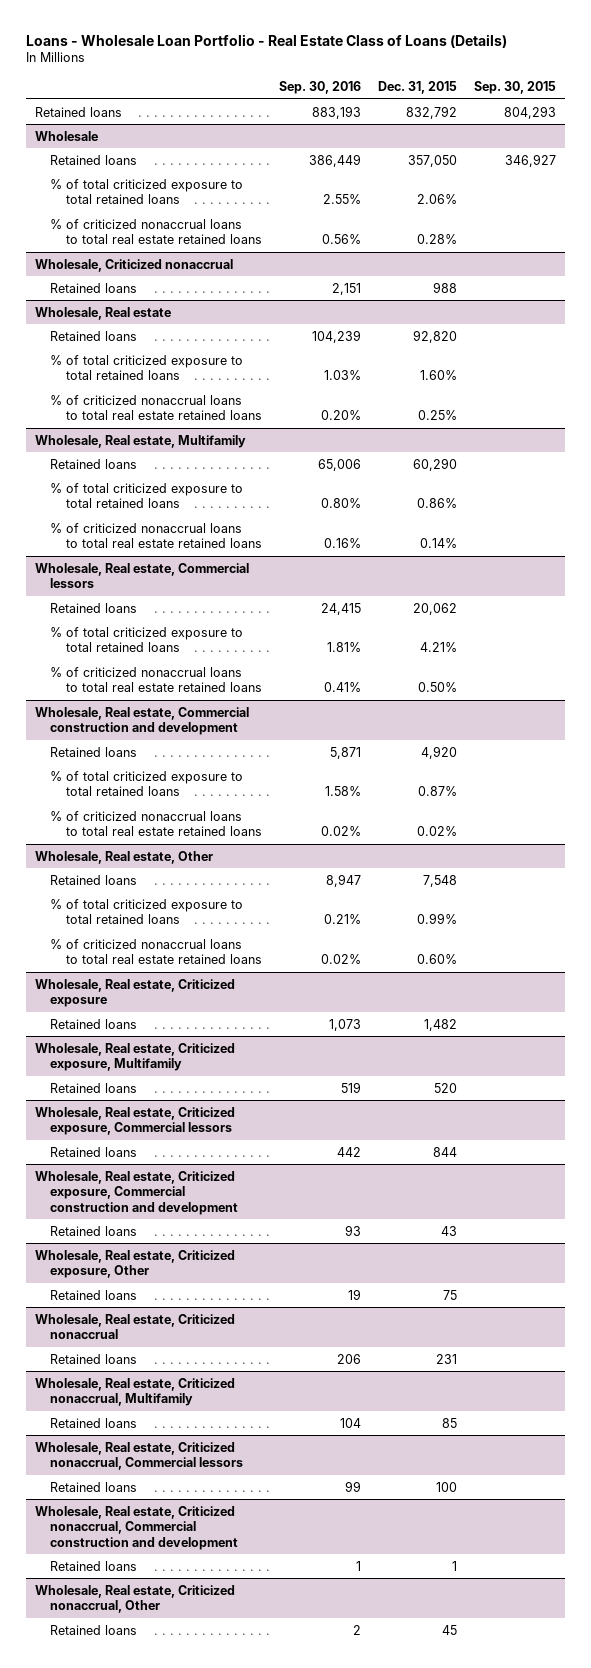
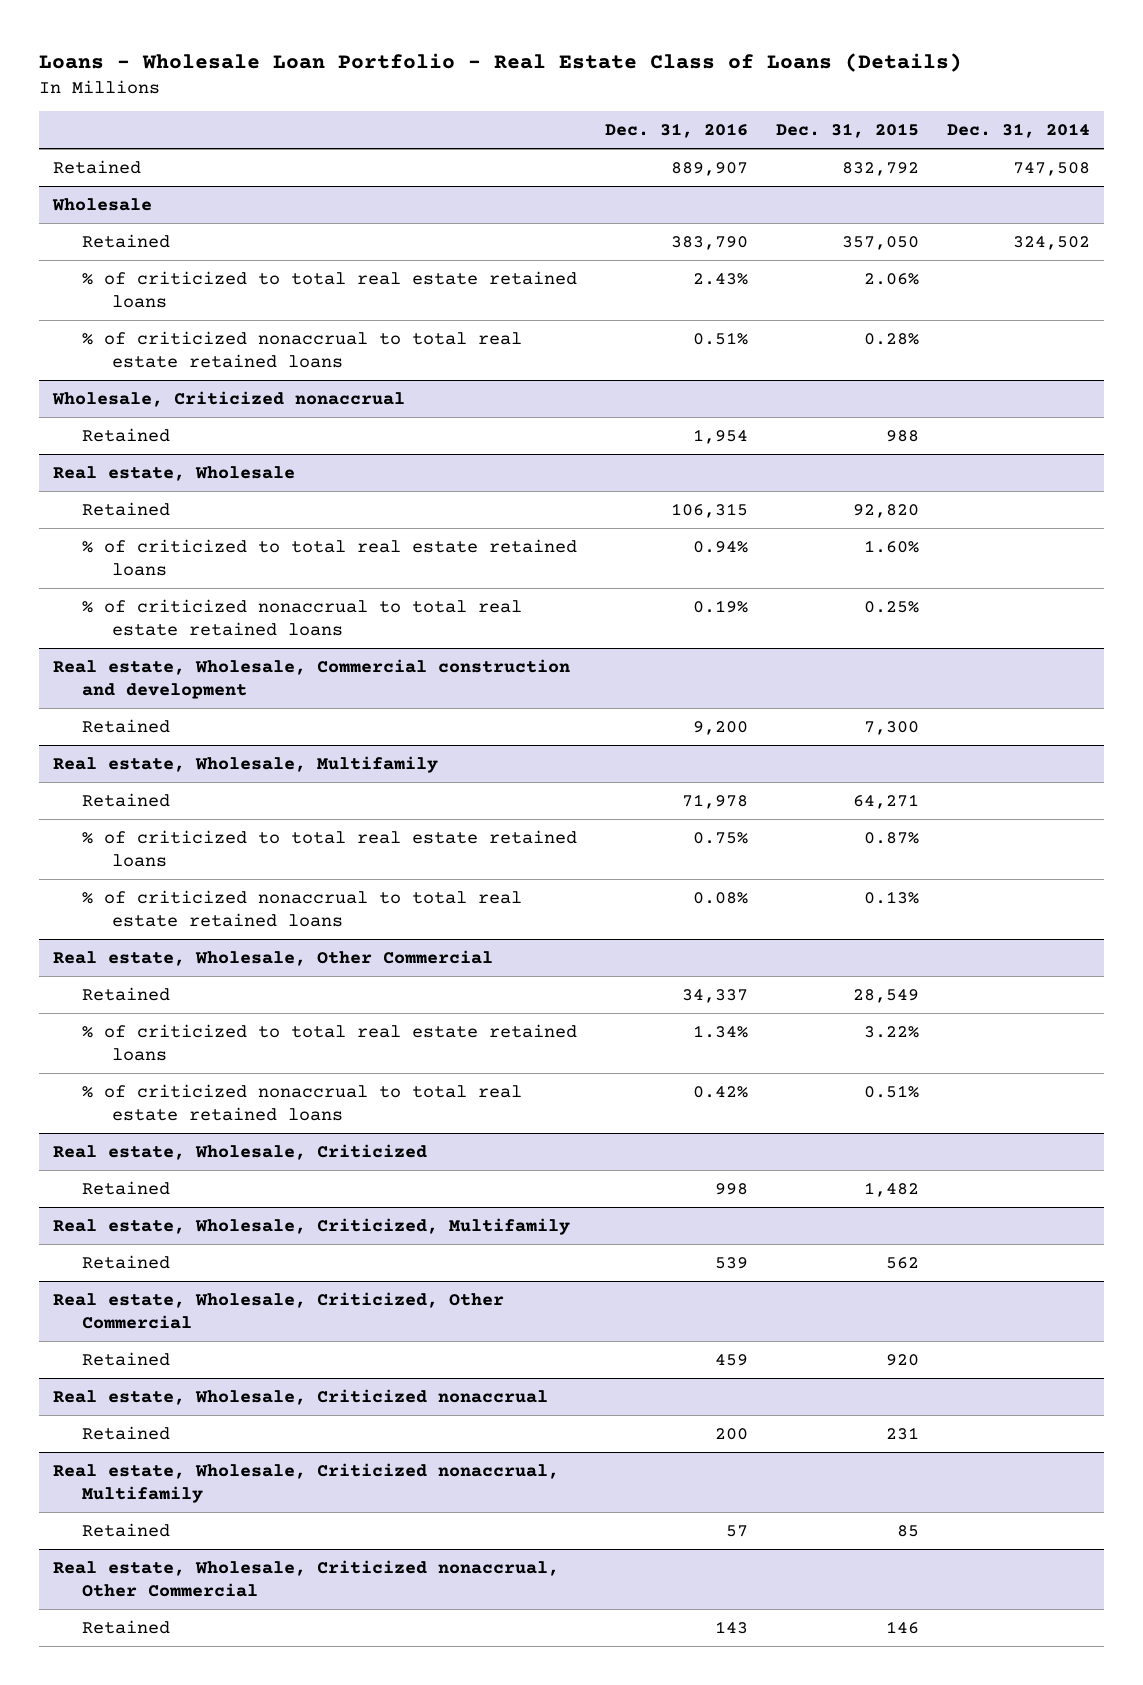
- | Sep. 30, 2016 | Dec. 31, 2015 | Sep. 30, 2015
+ | Dec. 31, 2016 | Dec. 31, 2015 | Dec. 31, 2014
- Retained loans | 883,193 | 832,792 | 804,293
+ Retained | 889,907 | 832,792 | 747,508
@ Wholesale
- Retained loans | 386,449 | 357,050 | 346,927
- % of total criticized exposure to total retained loans | 2.55% | 2.06% |
- % of criticized nonaccrual loans to total real estate retained loans | 0.56% | 0.28% |
+ Retained | 383,790 | 357,050 | 324,502
+ % of criticized to total real estate retained loans | 2.43% | 2.06% |
+ % of criticized nonaccrual to total real estate retained loans | 0.51% | 0.28% |
@ Wholesale, Criticized nonaccrual
- Retained loans | 2,151 | 988 |
- Wholesale, Real estate
- Retained loans | 104,239 | 92,820 |
- % of total criticized exposure to total retained loans | 1.03% | 1.60% |
- % of criticized nonaccrual loans to total real estate retained loans | 0.20% | 0.25% |
- Wholesale, Real estate, Multifamily
- Retained loans | 65,006 | 60,290 |
- % of total criticized exposure to total retained loans | 0.80% | 0.86% |
- % of criticized nonaccrual loans to total real estate retained loans | 0.16% | 0.14% |
- Wholesale, Real estate, Commercial lessors
- Retained loans | 24,415 | 20,062 |
- % of total criticized exposure to total retained loans | 1.81% | 4.21% |
- % of criticized nonaccrual loans to total real estate retained loans | 0.41% | 0.50% |
- Wholesale, Real estate, Commercial construction and development
- Retained loans | 5,871 | 4,920 |
- % of total criticized exposure to total retained loans | 1.58% | 0.87% |
- % of criticized nonaccrual loans to total real estate retained loans | 0.02% | 0.02% |
- Wholesale, Real estate, Other
- Retained loans | 8,947 | 7,548 |
- % of total criticized exposure to total retained loans | 0.21% | 0.99% |
- % of criticized nonaccrual loans to total real estate retained loans | 0.02% | 0.60% |
- Wholesale, Real estate, Criticized exposure
- Retained loans | 1,073 | 1,482 |
- Wholesale, Real estate, Criticized exposure, Multifamily
- Retained loans | 519 | 520 |
- Wholesale, Real estate, Criticized exposure, Commercial lessors
- Retained loans | 442 | 844 |
- Wholesale, Real estate, Criticized exposure, Commercial construction and development
- Retained loans | 93 | 43 |
- Wholesale, Real estate, Criticized exposure, Other
- Retained loans | 19 | 75 |
- Wholesale, Real estate, Criticized nonaccrual
- Retained loans | 206 | 231 |
- Wholesale, Real estate, Criticized nonaccrual, Multifamily
- Retained loans | 104 | 85 |
- Wholesale, Real estate, Criticized nonaccrual, Commercial lessors
- Retained loans | 99 | 100 |
- Wholesale, Real estate, Criticized nonaccrual, Commercial construction and development
- Retained loans | 1 | 1 |
- Wholesale, Real estate, Criticized nonaccrual, Other
- Retained loans | 2 | 45 |
@ Wholesale, Criticized nonaccrual
+ Retained | 1,954 | 988 |
+ Real estate, Wholesale
+ Retained | 106,315 | 92,820 |
+ % of criticized to total real estate retained loans | 0.94% | 1.60% |
+ % of criticized nonaccrual to total real estate retained loans | 0.19% | 0.25% |
+ Real estate, Wholesale, Commercial construction and development
+ Retained | 9,200 | 7,300 |
+ Real estate, Wholesale, Multifamily
+ Retained | 71,978 | 64,271 |
+ % of criticized to total real estate retained loans | 0.75% | 0.87% |
+ % of criticized nonaccrual to total real estate retained loans | 0.08% | 0.13% |
+ Real estate, Wholesale, Other Commercial
+ Retained | 34,337 | 28,549 |
+ % of criticized to total real estate retained loans | 1.34% | 3.22% |
+ % of criticized nonaccrual to total real estate retained loans | 0.42% | 0.51% |
+ Real estate, Wholesale, Criticized
+ Retained | 998 | 1,482 |
+ Real estate, Wholesale, Criticized, Multifamily
+ Retained | 539 | 562 |
+ Real estate, Wholesale, Criticized, Other Commercial
+ Retained | 459 | 920 |
+ Real estate, Wholesale, Criticized nonaccrual
+ Retained | 200 | 231 |
+ Real estate, Wholesale, Criticized nonaccrual, Multifamily
+ Retained | 57 | 85 |
+ Real estate, Wholesale, Criticized nonaccrual, Other Commercial
+ Retained | 143 | 146 |

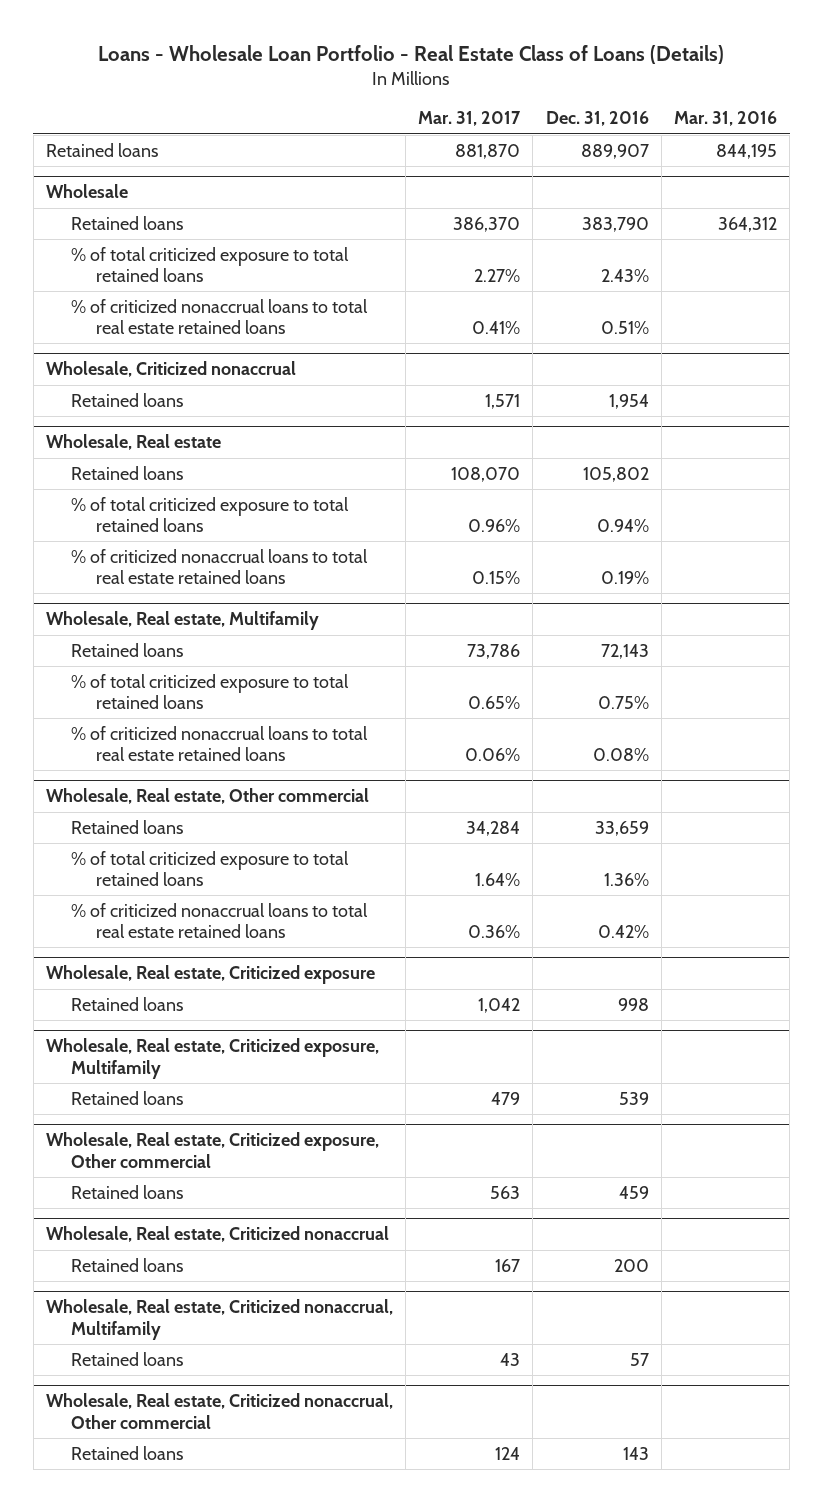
- | Dec. 31, 2016 | Dec. 31, 2015 | Dec. 31, 2014
+ | Mar. 31, 2017 | Dec. 31, 2016 | Mar. 31, 2016
- Retained | 889,907 | 832,792 | 747,508
+ Retained loans | 881,870 | 889,907 | 844,195
@ Wholesale
- Retained | 383,790 | 357,050 | 324,502
- % of criticized to total real estate retained loans | 2.43% | 2.06% |
- % of criticized nonaccrual to total real estate retained loans | 0.51% | 0.28% |
+ Retained loans | 386,370 | 383,790 | 364,312
+ % of total criticized exposure to total retained loans | 2.27% | 2.43% |
+ % of criticized nonaccrual loans to total real estate retained loans | 0.41% | 0.51% |
@ Wholesale, Criticized nonaccrual
- Retained | 1,954 | 988 |
- Real estate, Wholesale
- Retained | 106,315 | 92,820 |
- % of criticized to total real estate retained loans | 0.94% | 1.60% |
- % of criticized nonaccrual to total real estate retained loans | 0.19% | 0.25% |
- Real estate, Wholesale, Commercial construction and development
- Retained | 9,200 | 7,300 |
- Real estate, Wholesale, Multifamily
- Retained | 71,978 | 64,271 |
- % of criticized to total real estate retained loans | 0.75% | 0.87% |
- % of criticized nonaccrual to total real estate retained loans | 0.08% | 0.13% |
- Real estate, Wholesale, Other Commercial
- Retained | 34,337 | 28,549 |
- % of criticized to total real estate retained loans | 1.34% | 3.22% |
- % of criticized nonaccrual to total real estate retained loans | 0.42% | 0.51% |
- Real estate, Wholesale, Criticized
- Retained | 998 | 1,482 |
- Real estate, Wholesale, Criticized, Multifamily
- Retained | 539 | 562 |
- Real estate, Wholesale, Criticized, Other Commercial
- Retained | 459 | 920 |
- Real estate, Wholesale, Criticized nonaccrual
- Retained | 200 | 231 |
- Real estate, Wholesale, Criticized nonaccrual, Multifamily
- Retained | 57 | 85 |
- Real estate, Wholesale, Criticized nonaccrual, Other Commercial
- Retained | 143 | 146 |
@ Wholesale, Criticized nonaccrual
+ Retained loans | 1,571 | 1,954 |
+ Wholesale, Real estate
+ Retained loans | 108,070 | 105,802 |
+ % of total criticized exposure to total retained loans | 0.96% | 0.94% |
+ % of criticized nonaccrual loans to total real estate retained loans | 0.15% | 0.19% |
+ Wholesale, Real estate, Multifamily
+ Retained loans | 73,786 | 72,143 |
+ % of total criticized exposure to total retained loans | 0.65% | 0.75% |
+ % of criticized nonaccrual loans to total real estate retained loans | 0.06% | 0.08% |
+ Wholesale, Real estate, Other commercial
+ Retained loans | 34,284 | 33,659 |
+ % of total criticized exposure to total retained loans | 1.64% | 1.36% |
+ % of criticized nonaccrual loans to total real estate retained loans | 0.36% | 0.42% |
+ Wholesale, Real estate, Criticized exposure
+ Retained loans | 1,042 | 998 |
+ Wholesale, Real estate, Criticized exposure, Multifamily
+ Retained loans | 479 | 539 |
+ Wholesale, Real estate, Criticized exposure, Other commercial
+ Retained loans | 563 | 459 |
+ Wholesale, Real estate, Criticized nonaccrual
+ Retained loans | 167 | 200 |
+ Wholesale, Real estate, Criticized nonaccrual, Multifamily
+ Retained loans | 43 | 57 |
+ Wholesale, Real estate, Criticized nonaccrual, Other commercial
+ Retained loans | 124 | 143 |

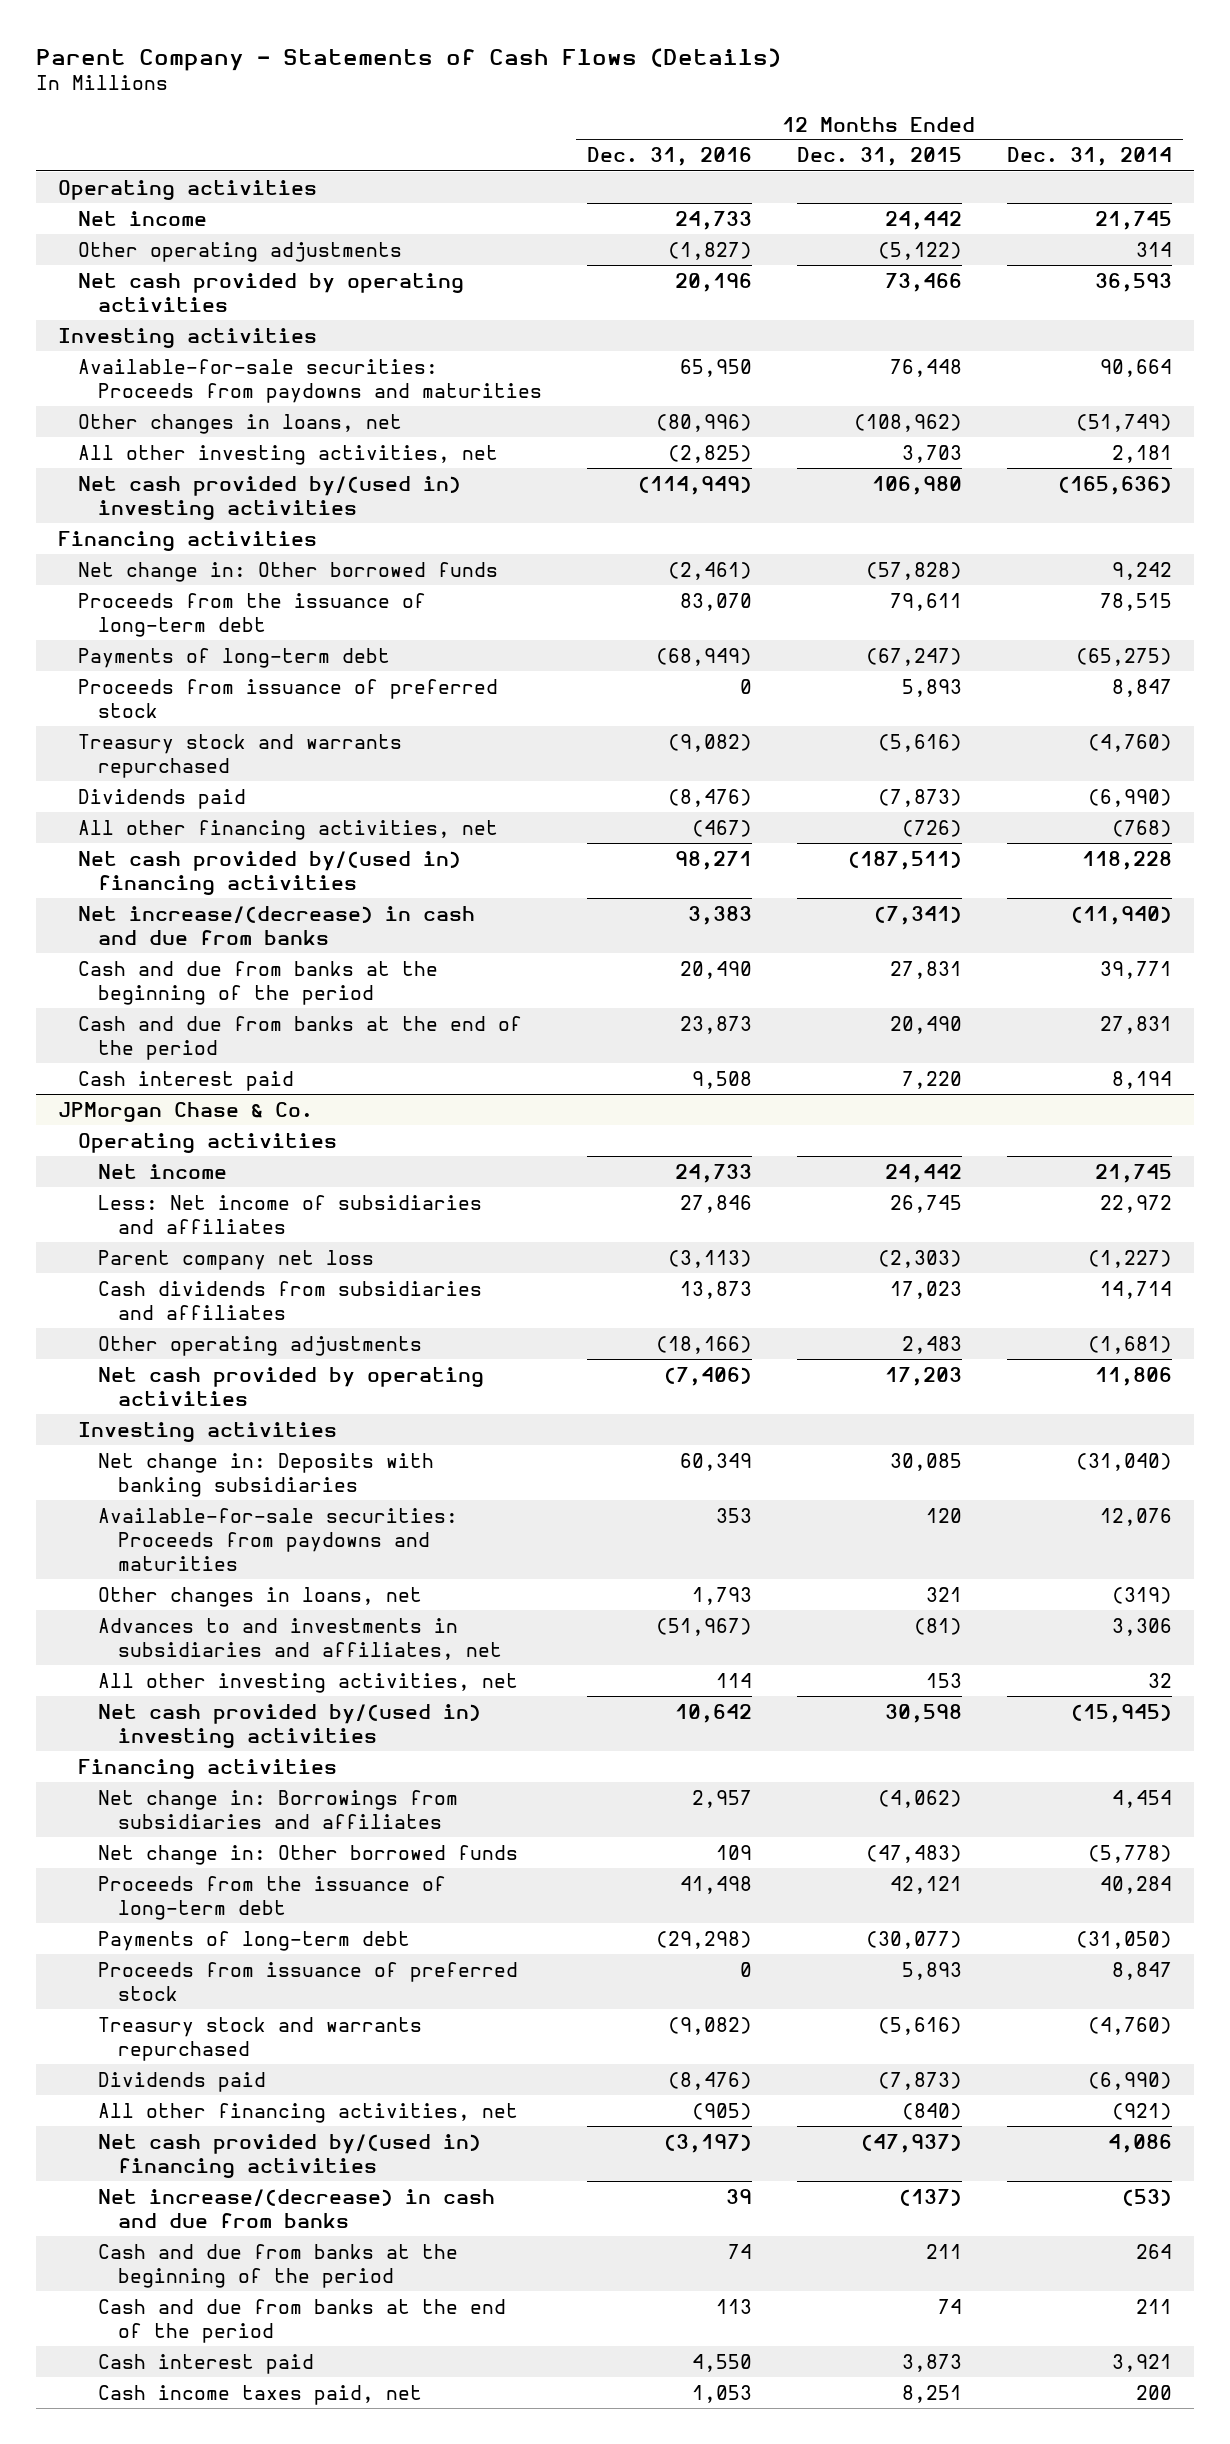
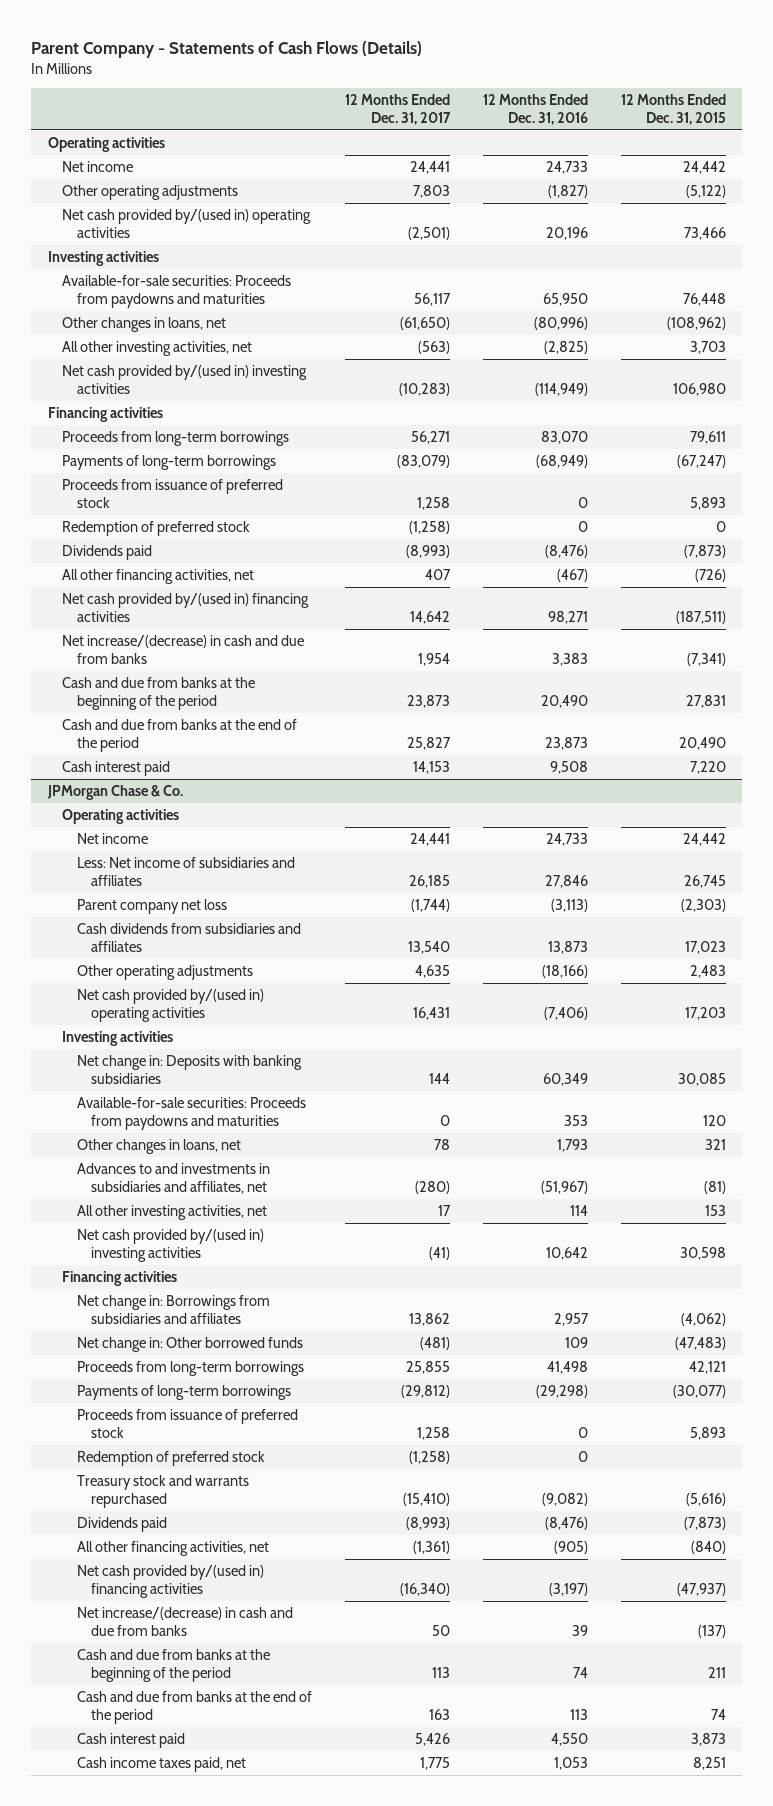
- | 12 Months Ended Dec. 31, 2016 | 12 Months Ended Dec. 31, 2015 | 12 Months Ended Dec. 31, 2014
+ | 12 Months Ended Dec. 31, 2017 | 12 Months Ended Dec. 31, 2016 | 12 Months Ended Dec. 31, 2015
- Net cash provided by operating activities | 20,196 | 73,466 | 36,593
+ Net cash provided by/(used in) operating activities | (2,501) | 20,196 | 73,466
- Net change in: Other borrowed funds | (2,461) | (57,828) | 9,242
- Proceeds from the issuance of long-term debt | 83,070 | 79,611 | 78,515
- Payments of long-term debt | (68,949) | (67,247) | (65,275)
+ Proceeds from long-term borrowings | 56,271 | 83,070 | 79,611
+ Payments of long-term borrowings | (83,079) | (68,949) | (67,247)
- Treasury stock and warrants repurchased | (9,082) | (5,616) | (4,760)
+ Redemption of preferred stock | (1,258) | 0 | 0
@ JPMorgan Chase & Co.
- Net cash provided by operating activities | (7,406) | 17,203 | 11,806
+ Net cash provided by/(used in) operating activities | 16,431 | (7,406) | 17,203
- Proceeds from the issuance of long-term debt | 41,498 | 42,121 | 40,284
- Payments of long-term debt | (29,298) | (30,077) | (31,050)
+ Proceeds from long-term borrowings | 25,855 | 41,498 | 42,121
+ Payments of long-term borrowings | (29,812) | (29,298) | (30,077)
+ Redemption of preferred stock | (1,258) | 0 |

